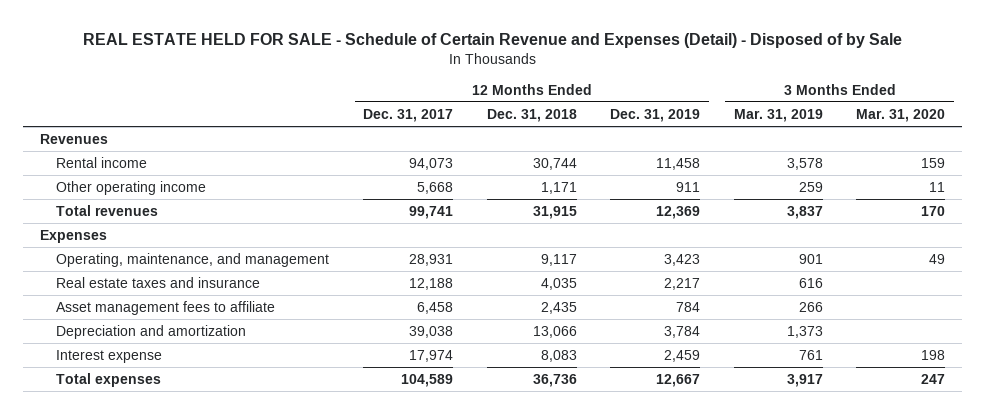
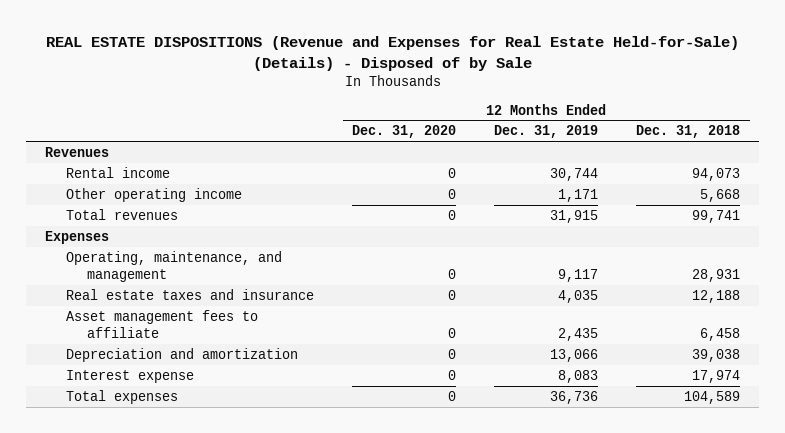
- REAL ESTATE HELD FOR SALE - Schedule of Certain Revenue and Expenses (Detail) - Disposed of by Sale
+ REAL ESTATE DISPOSITIONS (Revenue and Expenses for Real Estate Held-for-Sale) (Details) - Disposed of by Sale
- | 12 Months Ended Dec. 31, 2017 | 12 Months Ended Dec. 31, 2018 | 12 Months Ended Dec. 31, 2019 | 3 Months Ended Mar. 31, 2019 | 3 Months Ended Mar. 31, 2020
+ | 12 Months Ended Dec. 31, 2020 | 12 Months Ended Dec. 31, 2019 | 12 Months Ended Dec. 31, 2018
- Rental income | 94,073 | 30,744 | 11,458 | 3,578 | 159
- Other operating income | 5,668 | 1,171 | 911 | 259 | 11
- Total revenues | 99,741 | 31,915 | 12,369 | 3,837 | 170
+ Rental income | 0 | 30,744 | 94,073
+ Other operating income | 0 | 1,171 | 5,668
+ Total revenues | 0 | 31,915 | 99,741
- Operating, maintenance, and management | 28,931 | 9,117 | 3,423 | 901 | 49
- Real estate taxes and insurance | 12,188 | 4,035 | 2,217 | 616 |
- Asset management fees to affiliate | 6,458 | 2,435 | 784 | 266 |
- Depreciation and amortization | 39,038 | 13,066 | 3,784 | 1,373 |
- Interest expense | 17,974 | 8,083 | 2,459 | 761 | 198
- Total expenses | 104,589 | 36,736 | 12,667 | 3,917 | 247
+ Operating, maintenance, and management | 0 | 9,117 | 28,931
+ Real estate taxes and insurance | 0 | 4,035 | 12,188
+ Asset management fees to affiliate | 0 | 2,435 | 6,458
+ Depreciation and amortization | 0 | 13,066 | 39,038
+ Interest expense | 0 | 8,083 | 17,974
+ Total expenses | 0 | 36,736 | 104,589

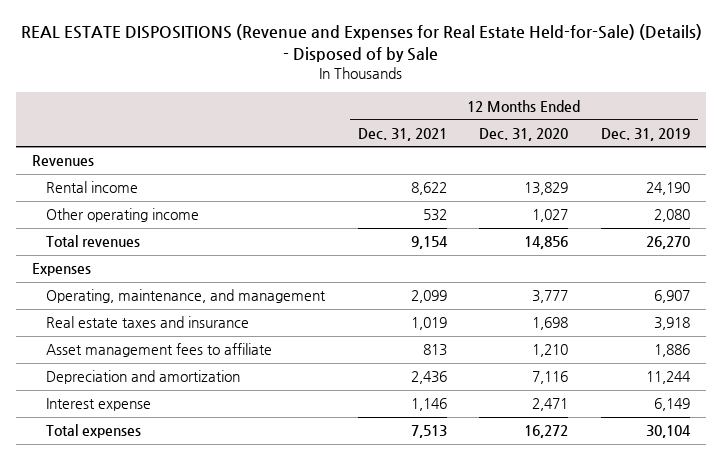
- | 12 Months Ended Dec. 31, 2020 | 12 Months Ended Dec. 31, 2019 | 12 Months Ended Dec. 31, 2018
+ | 12 Months Ended Dec. 31, 2021 | 12 Months Ended Dec. 31, 2020 | 12 Months Ended Dec. 31, 2019
- Rental income | 0 | 30,744 | 94,073
- Other operating income | 0 | 1,171 | 5,668
- Total revenues | 0 | 31,915 | 99,741
+ Rental income | 8,622 | 13,829 | 24,190
+ Other operating income | 532 | 1,027 | 2,080
+ Total revenues | 9,154 | 14,856 | 26,270
- Operating, maintenance, and management | 0 | 9,117 | 28,931
- Real estate taxes and insurance | 0 | 4,035 | 12,188
- Asset management fees to affiliate | 0 | 2,435 | 6,458
- Depreciation and amortization | 0 | 13,066 | 39,038
- Interest expense | 0 | 8,083 | 17,974
- Total expenses | 0 | 36,736 | 104,589
+ Operating, maintenance, and management | 2,099 | 3,777 | 6,907
+ Real estate taxes and insurance | 1,019 | 1,698 | 3,918
+ Asset management fees to affiliate | 813 | 1,210 | 1,886
+ Depreciation and amortization | 2,436 | 7,116 | 11,244
+ Interest expense | 1,146 | 2,471 | 6,149
+ Total expenses | 7,513 | 16,272 | 30,104

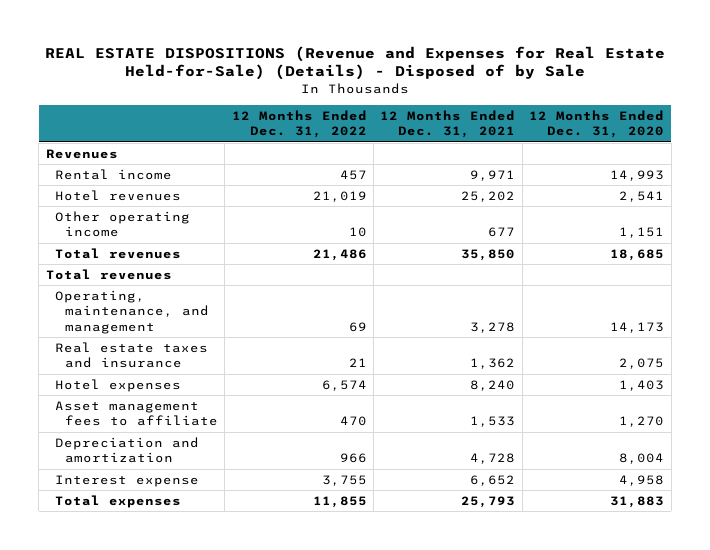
- | 12 Months Ended Dec. 31, 2021 | 12 Months Ended Dec. 31, 2020 | 12 Months Ended Dec. 31, 2019
+ | 12 Months Ended Dec. 31, 2022 | 12 Months Ended Dec. 31, 2021 | 12 Months Ended Dec. 31, 2020
- Rental income | 8,622 | 13,829 | 24,190
- Other operating income | 532 | 1,027 | 2,080
- Total revenues | 9,154 | 14,856 | 26,270
- Expenses
- Operating, maintenance, and management | 2,099 | 3,777 | 6,907
- Real estate taxes and insurance | 1,019 | 1,698 | 3,918
- Asset management fees to affiliate | 813 | 1,210 | 1,886
- Depreciation and amortization | 2,436 | 7,116 | 11,244
- Interest expense | 1,146 | 2,471 | 6,149
- Total expenses | 7,513 | 16,272 | 30,104
+ Rental income | 457 | 9,971 | 14,993
+ Hotel revenues | 21,019 | 25,202 | 2,541
+ Other operating income | 10 | 677 | 1,151
+ Total revenues | 21,486 | 35,850 | 18,685
+ Total revenues
+ Operating, maintenance, and management | 69 | 3,278 | 14,173
+ Real estate taxes and insurance | 21 | 1,362 | 2,075
+ Hotel expenses | 6,574 | 8,240 | 1,403
+ Asset management fees to affiliate | 470 | 1,533 | 1,270
+ Depreciation and amortization | 966 | 4,728 | 8,004
+ Interest expense | 3,755 | 6,652 | 4,958
+ Total expenses | 11,855 | 25,793 | 31,883

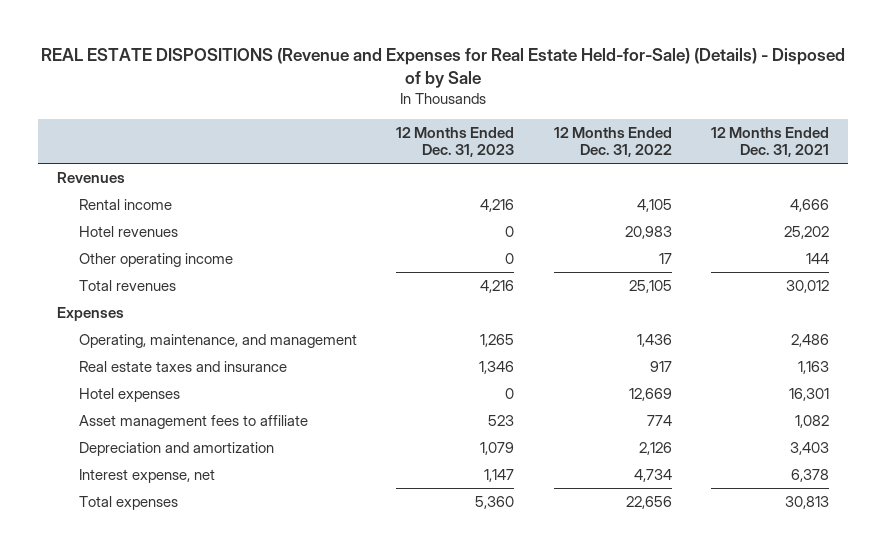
- | 12 Months Ended Dec. 31, 2022 | 12 Months Ended Dec. 31, 2021 | 12 Months Ended Dec. 31, 2020
+ | 12 Months Ended Dec. 31, 2023 | 12 Months Ended Dec. 31, 2022 | 12 Months Ended Dec. 31, 2021
- Rental income | 457 | 9,971 | 14,993
- Hotel revenues | 21,019 | 25,202 | 2,541
- Other operating income | 10 | 677 | 1,151
- Total revenues | 21,486 | 35,850 | 18,685
- Total revenues
- Operating, maintenance, and management | 69 | 3,278 | 14,173
- Real estate taxes and insurance | 21 | 1,362 | 2,075
- Hotel expenses | 6,574 | 8,240 | 1,403
- Asset management fees to affiliate | 470 | 1,533 | 1,270
- Depreciation and amortization | 966 | 4,728 | 8,004
- Interest expense | 3,755 | 6,652 | 4,958
- Total expenses | 11,855 | 25,793 | 31,883
+ Rental income | 4,216 | 4,105 | 4,666
+ Hotel revenues | 0 | 20,983 | 25,202
+ Other operating income | 0 | 17 | 144
+ Total revenues | 4,216 | 25,105 | 30,012
+ Expenses
+ Operating, maintenance, and management | 1,265 | 1,436 | 2,486
+ Real estate taxes and insurance | 1,346 | 917 | 1,163
+ Hotel expenses | 0 | 12,669 | 16,301
+ Asset management fees to affiliate | 523 | 774 | 1,082
+ Depreciation and amortization | 1,079 | 2,126 | 3,403
+ Interest expense, net | 1,147 | 4,734 | 6,378
+ Total expenses | 5,360 | 22,656 | 30,813

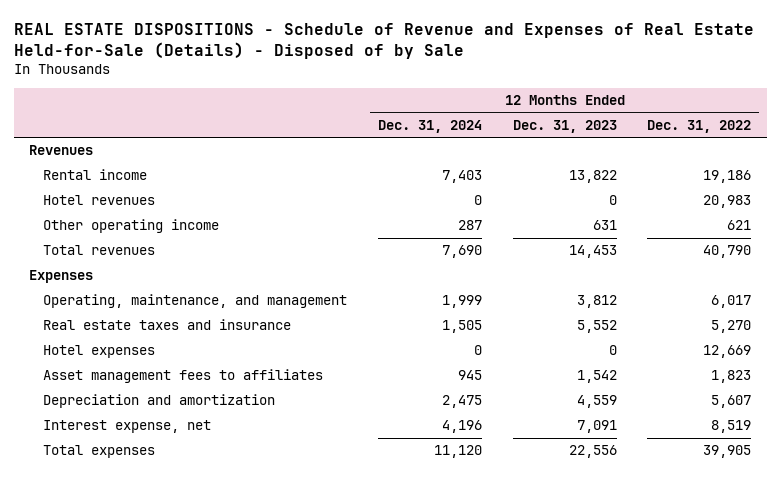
- REAL ESTATE DISPOSITIONS (Revenue and Expenses for Real Estate Held-for-Sale) (Details) - Disposed of by Sale
+ REAL ESTATE DISPOSITIONS - Schedule of Revenue and Expenses of Real Estate Held-for-Sale (Details) - Disposed of by Sale
- | 12 Months Ended Dec. 31, 2023 | 12 Months Ended Dec. 31, 2022 | 12 Months Ended Dec. 31, 2021
+ | 12 Months Ended Dec. 31, 2024 | 12 Months Ended Dec. 31, 2023 | 12 Months Ended Dec. 31, 2022
- Rental income | 4,216 | 4,105 | 4,666
+ Rental income | 7,403 | 13,822 | 19,186
- Other operating income | 0 | 17 | 144
- Total revenues | 4,216 | 25,105 | 30,012
+ Other operating income | 287 | 631 | 621
+ Total revenues | 7,690 | 14,453 | 40,790
- Operating, maintenance, and management | 1,265 | 1,436 | 2,486
- Real estate taxes and insurance | 1,346 | 917 | 1,163
+ Operating, maintenance, and management | 1,999 | 3,812 | 6,017
+ Real estate taxes and insurance | 1,505 | 5,552 | 5,270
- Asset management fees to affiliate | 523 | 774 | 1,082
- Depreciation and amortization | 1,079 | 2,126 | 3,403
- Interest expense, net | 1,147 | 4,734 | 6,378
- Total expenses | 5,360 | 22,656 | 30,813
+ Asset management fees to affiliates | 945 | 1,542 | 1,823
+ Depreciation and amortization | 2,475 | 4,559 | 5,607
+ Interest expense, net | 4,196 | 7,091 | 8,519
+ Total expenses | 11,120 | 22,556 | 39,905

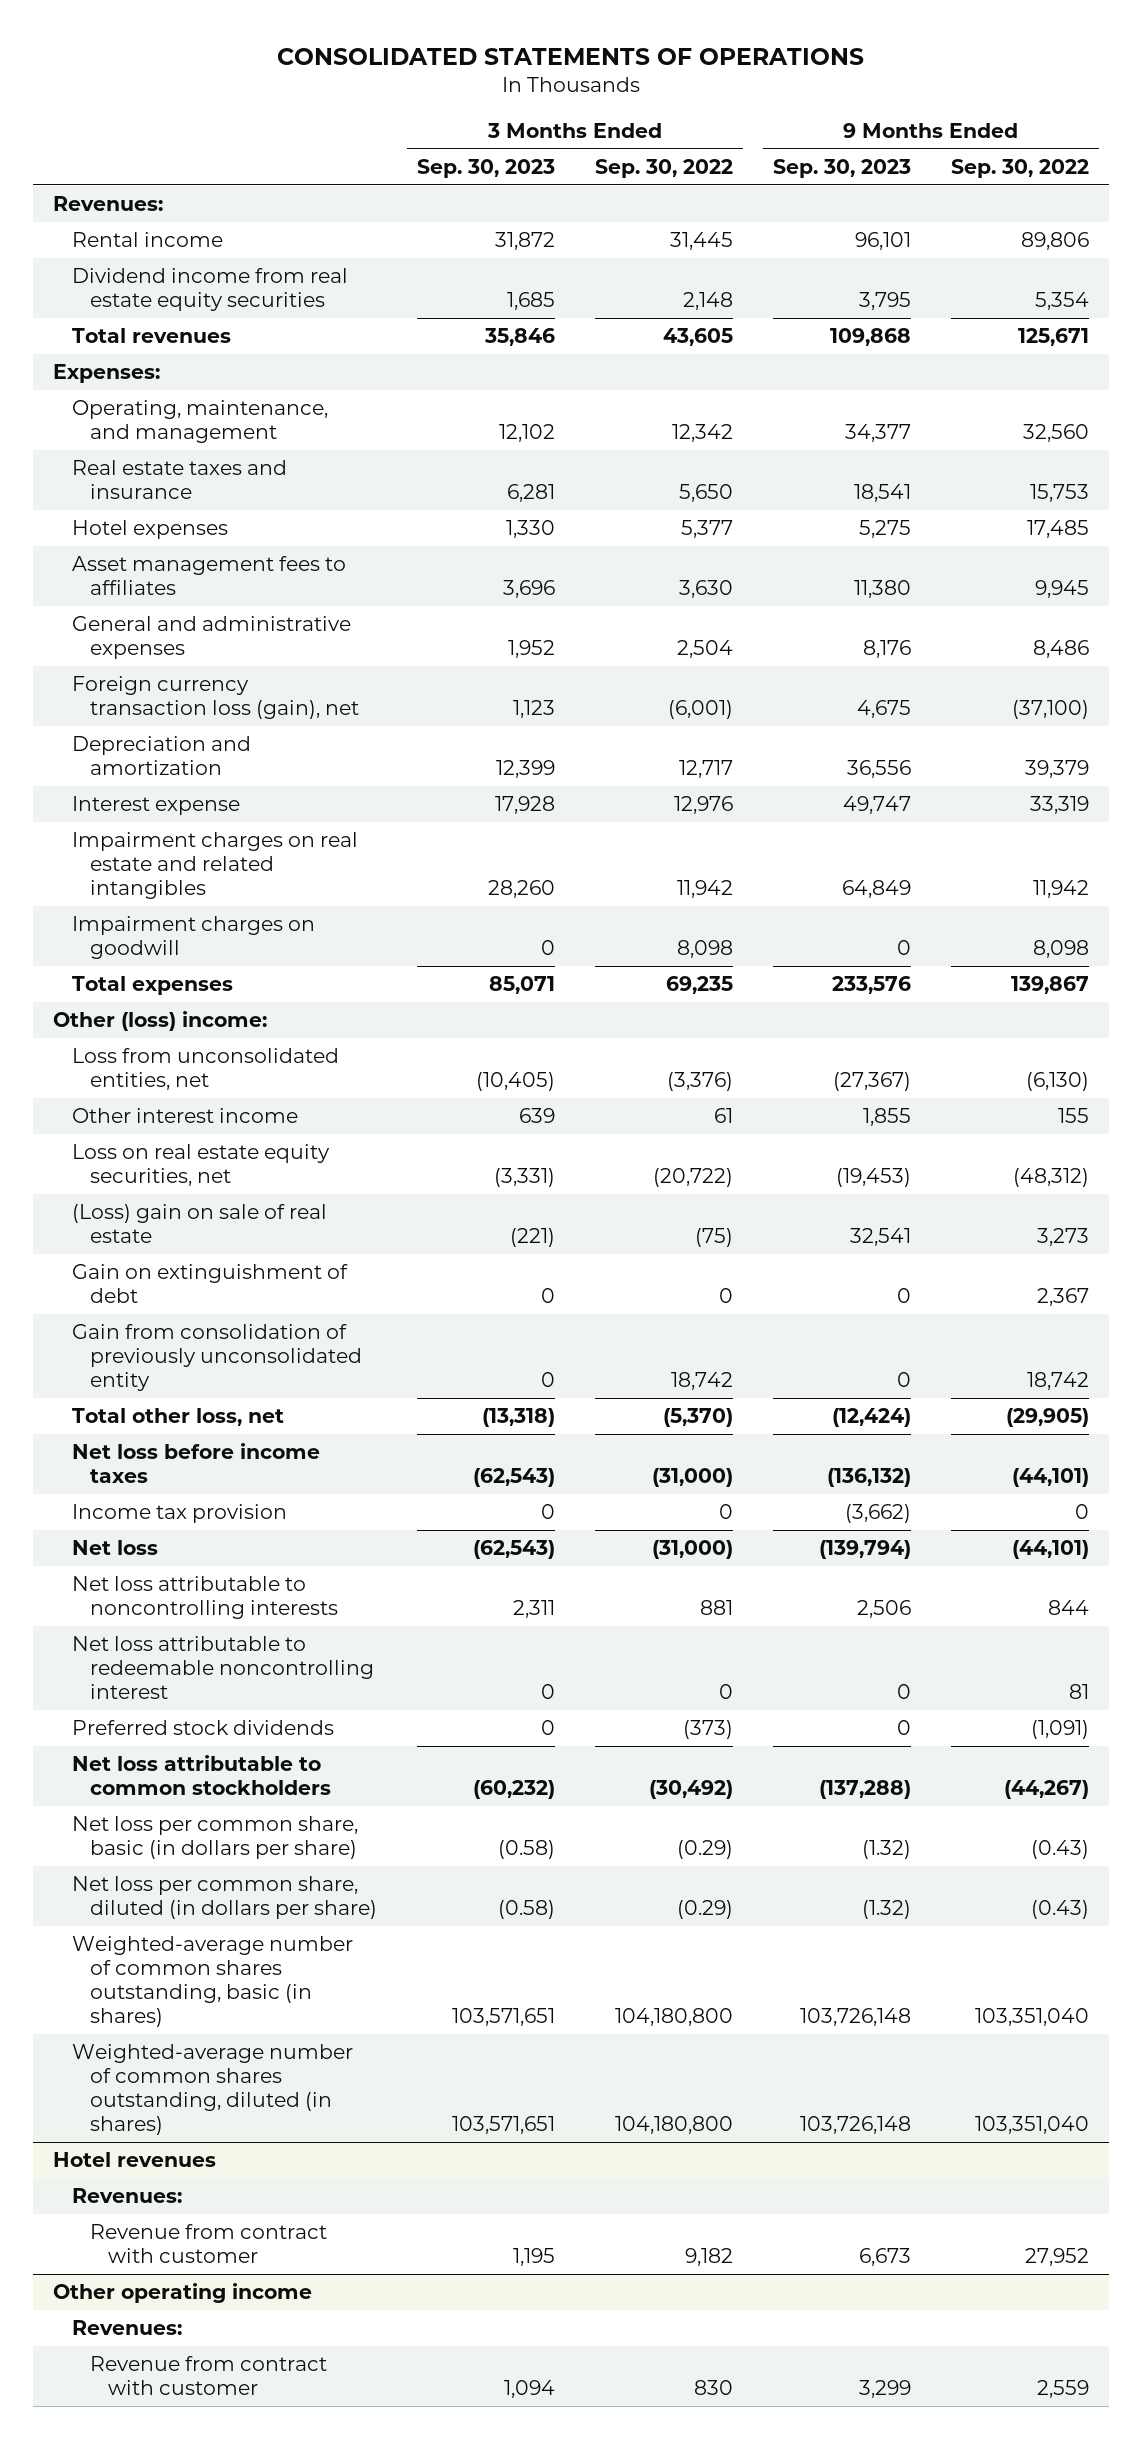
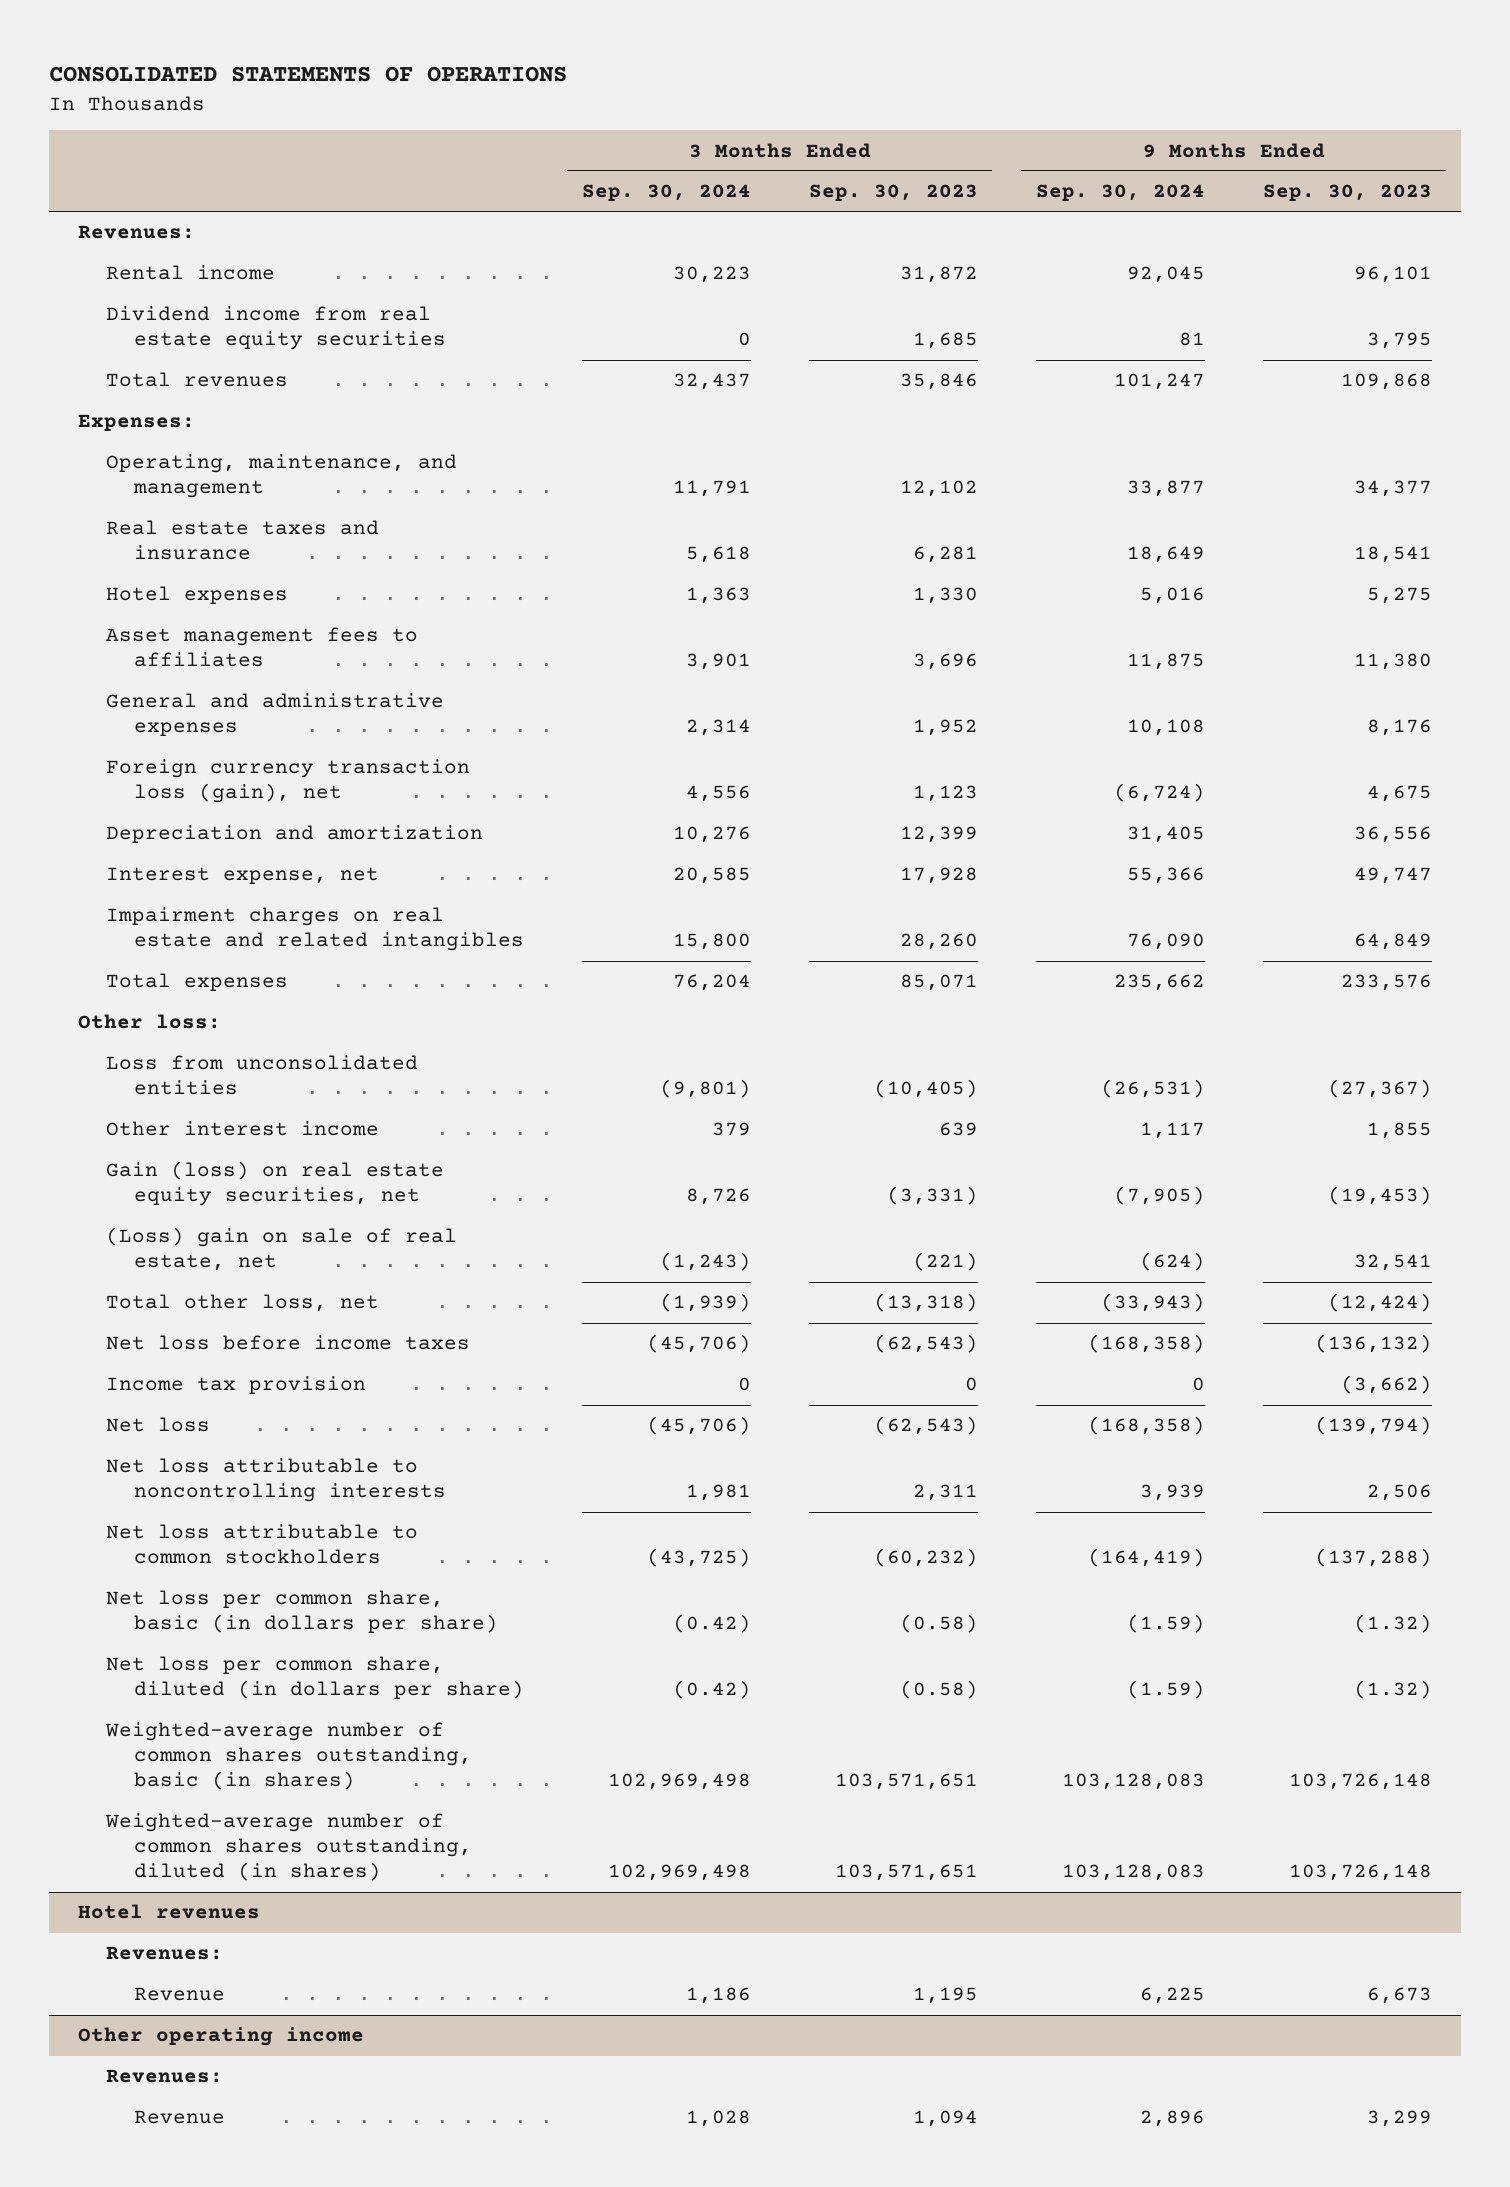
- | 3 Months Ended Sep. 30, 2023 | 3 Months Ended Sep. 30, 2022 | 9 Months Ended Sep. 30, 2023 | 9 Months Ended Sep. 30, 2022
+ | 3 Months Ended Sep. 30, 2024 | 3 Months Ended Sep. 30, 2023 | 9 Months Ended Sep. 30, 2024 | 9 Months Ended Sep. 30, 2023
- Interest expense | 17,928 | 12,976 | 49,747 | 33,319
+ Interest expense, net | 20,585 | 17,928 | 55,366 | 49,747
- Impairment charges on goodwill | 0 | 8,098 | 0 | 8,098
- Other (loss) income:
- Loss from unconsolidated entities, net | (10,405) | (3,376) | (27,367) | (6,130)
+ Other loss:
+ Loss from unconsolidated entities | (9,801) | (10,405) | (26,531) | (27,367)
- Loss on real estate equity securities, net | (3,331) | (20,722) | (19,453) | (48,312)
- (Loss) gain on sale of real estate | (221) | (75) | 32,541 | 3,273
- Gain on extinguishment of debt | 0 | 0 | 0 | 2,367
- Gain from consolidation of previously unconsolidated entity | 0 | 18,742 | 0 | 18,742
+ Gain (loss) on real estate equity securities, net | 8,726 | (3,331) | (7,905) | (19,453)
+ (Loss) gain on sale of real estate, net | (1,243) | (221) | (624) | 32,541
- Net loss attributable to redeemable noncontrolling interest | 0 | 0 | 0 | 81
- Preferred stock dividends | 0 | (373) | 0 | (1,091)
@ Hotel revenues
- Revenue from contract with customer | 1,195 | 9,182 | 6,673 | 27,952
+ Revenue | 1,186 | 1,195 | 6,225 | 6,673
@ Other operating income
- Revenue from contract with customer | 1,094 | 830 | 3,299 | 2,559
+ Revenue | 1,028 | 1,094 | 2,896 | 3,299

